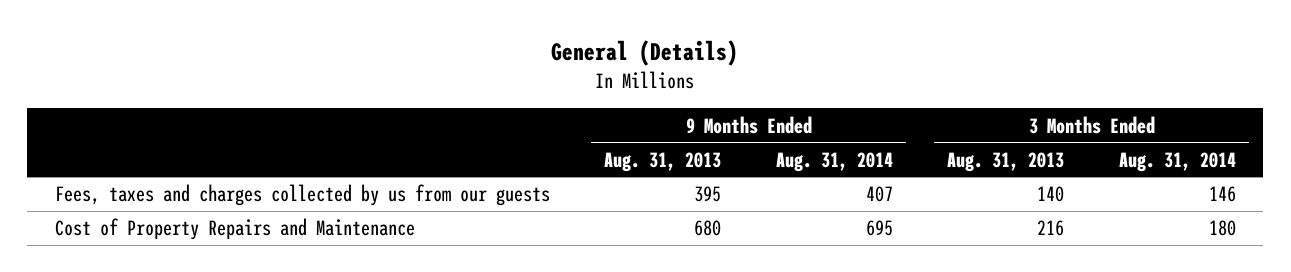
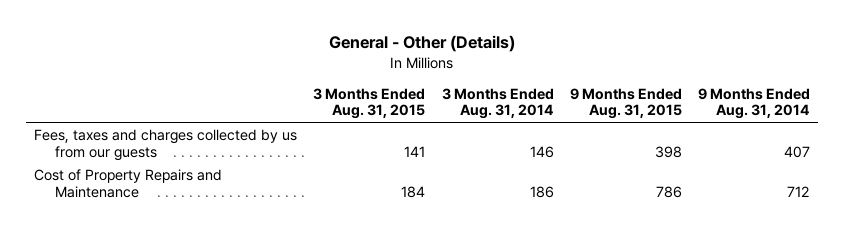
- General (Details)
+ General - Other (Details)
- | 9 Months Ended Aug. 31, 2013 | 9 Months Ended Aug. 31, 2014 | 3 Months Ended Aug. 31, 2013 | 3 Months Ended Aug. 31, 2014
+ | 3 Months Ended Aug. 31, 2015 | 3 Months Ended Aug. 31, 2014 | 9 Months Ended Aug. 31, 2015 | 9 Months Ended Aug. 31, 2014
- Cost of Property Repairs and Maintenance | 680 | 695 | 216 | 180
+ Cost of Property Repairs and Maintenance | 184 | 186 | 786 | 712

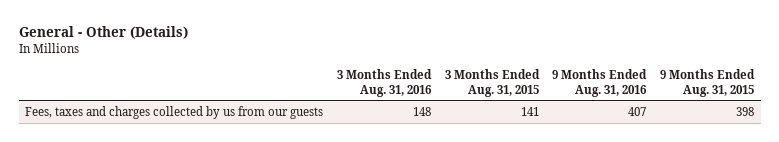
- | 3 Months Ended Aug. 31, 2015 | 3 Months Ended Aug. 31, 2014 | 9 Months Ended Aug. 31, 2015 | 9 Months Ended Aug. 31, 2014
+ | 3 Months Ended Aug. 31, 2016 | 3 Months Ended Aug. 31, 2015 | 9 Months Ended Aug. 31, 2016 | 9 Months Ended Aug. 31, 2015
- Cost of Property Repairs and Maintenance | 184 | 186 | 786 | 712

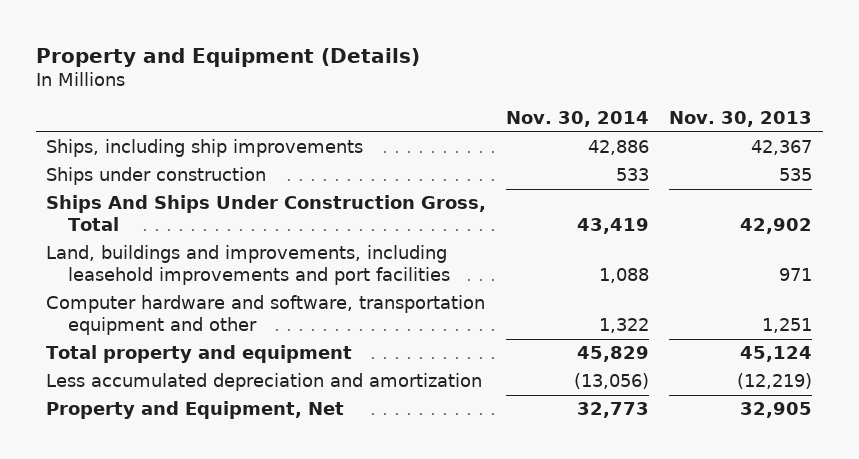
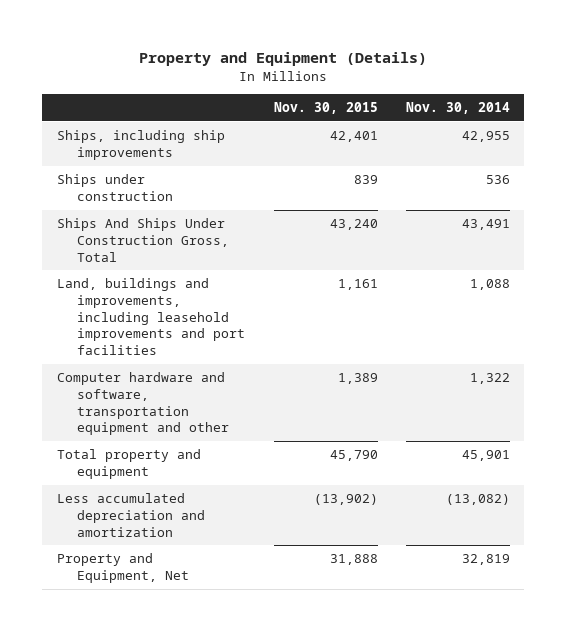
- | Nov. 30, 2014 | Nov. 30, 2013
+ | Nov. 30, 2015 | Nov. 30, 2014
- Ships, including ship improvements | 42,886 | 42,367
- Ships under construction | 533 | 535
- Ships And Ships Under Construction Gross, Total | 43,419 | 42,902
+ Ships, including ship improvements | 42,401 | 42,955
+ Ships under construction | 839 | 536
+ Ships And Ships Under Construction Gross, Total | 43,240 | 43,491
- Total property and equipment | 45,829 | 45,124
- Less accumulated depreciation and amortization | (13,056) | (12,219)
- Property and Equipment, Net | 32,773 | 32,905
+ Total property and equipment | 45,790 | 45,901
+ Less accumulated depreciation and amortization | (13,902) | (13,082)
+ Property and Equipment, Net | 31,888 | 32,819

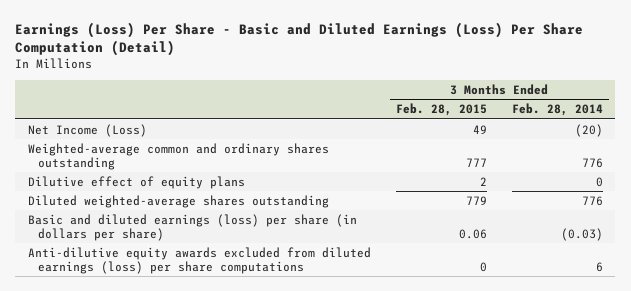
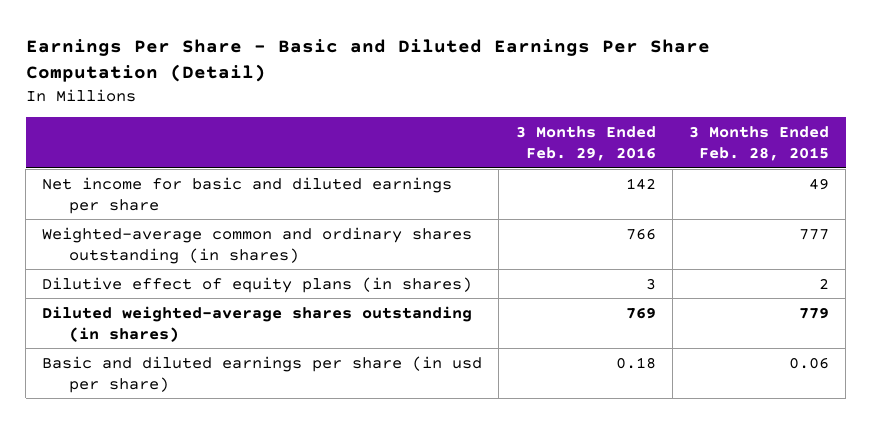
- Earnings (Loss) Per Share - Basic and Diluted Earnings (Loss) Per Share Computation (Detail)
+ Earnings Per Share - Basic and Diluted Earnings Per Share Computation (Detail)
- | 3 Months Ended Feb. 28, 2015 | 3 Months Ended Feb. 28, 2014
+ | 3 Months Ended Feb. 29, 2016 | 3 Months Ended Feb. 28, 2015
- Net Income (Loss) | 49 | (20)
- Weighted-average common and ordinary shares outstanding | 777 | 776
- Dilutive effect of equity plans | 2 | 0
- Diluted weighted-average shares outstanding | 779 | 776
- Basic and diluted earnings (loss) per share (in dollars per share) | 0.06 | (0.03)
- Anti-dilutive equity awards excluded from diluted earnings (loss) per share computations | 0 | 6
+ Net income for basic and diluted earnings per share | 142 | 49
+ Weighted-average common and ordinary shares outstanding (in shares) | 766 | 777
+ Dilutive effect of equity plans (in shares) | 3 | 2
+ Diluted weighted-average shares outstanding (in shares) | 769 | 779
+ Basic and diluted earnings per share (in usd per share) | 0.18 | 0.06

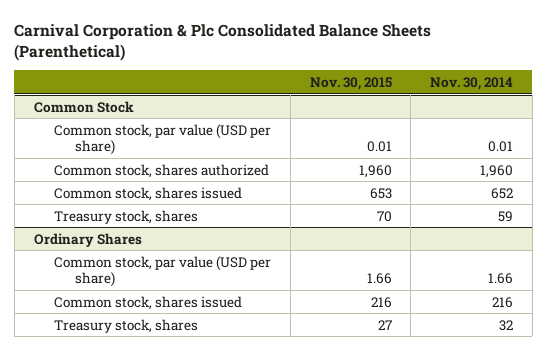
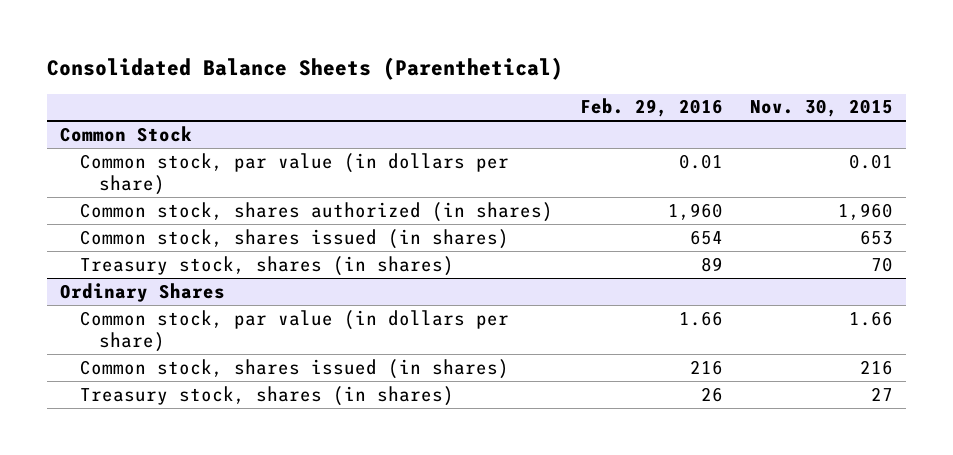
- Carnival Corporation & Plc Consolidated Balance Sheets (Parenthetical)
+ Consolidated Balance Sheets (Parenthetical)
- | Nov. 30, 2015 | Nov. 30, 2014
+ | Feb. 29, 2016 | Nov. 30, 2015
@ Common Stock
- Common stock, par value (USD per share) | 0.01 | 0.01
- Common stock, shares authorized | 1,960 | 1,960
- Common stock, shares issued | 653 | 652
- Treasury stock, shares | 70 | 59
+ Common stock, par value (in dollars per share) | 0.01 | 0.01
+ Common stock, shares authorized (in shares) | 1,960 | 1,960
+ Common stock, shares issued (in shares) | 654 | 653
+ Treasury stock, shares (in shares) | 89 | 70
@ Ordinary Shares
- Common stock, par value (USD per share) | 1.66 | 1.66
- Common stock, shares issued | 216 | 216
- Treasury stock, shares | 27 | 32
+ Common stock, par value (in dollars per share) | 1.66 | 1.66
+ Common stock, shares issued (in shares) | 216 | 216
+ Treasury stock, shares (in shares) | 26 | 27

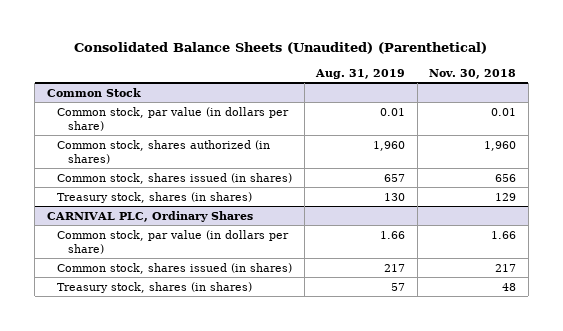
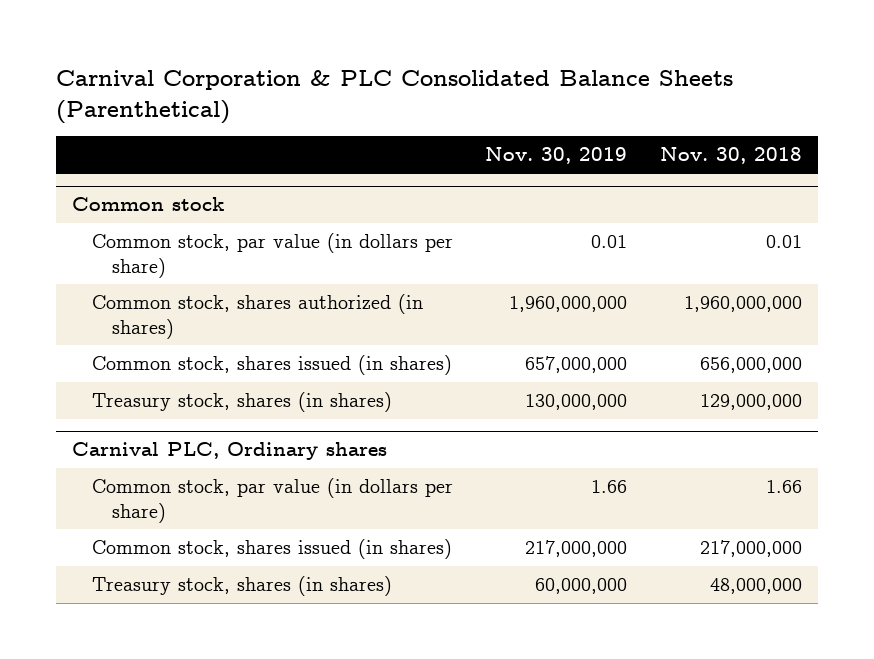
- Consolidated Balance Sheets (Unaudited) (Parenthetical)
+ Carnival Corporation & PLC Consolidated Balance Sheets (Parenthetical)
- | Aug. 31, 2019 | Nov. 30, 2018
+ | Nov. 30, 2019 | Nov. 30, 2018
- Common Stock
+ Common stock
- Common stock, shares authorized (in shares) | 1,960 | 1,960
- Common stock, shares issued (in shares) | 657 | 656
- Treasury stock, shares (in shares) | 130 | 129
- CARNIVAL PLC, Ordinary Shares
+ Common stock, shares authorized (in shares) | 1,960,000,000 | 1,960,000,000
+ Common stock, shares issued (in shares) | 657,000,000 | 656,000,000
+ Treasury stock, shares (in shares) | 130,000,000 | 129,000,000
+ Carnival PLC, Ordinary shares
- Common stock, shares issued (in shares) | 217 | 217
- Treasury stock, shares (in shares) | 57 | 48
+ Common stock, shares issued (in shares) | 217,000,000 | 217,000,000
+ Treasury stock, shares (in shares) | 60,000,000 | 48,000,000

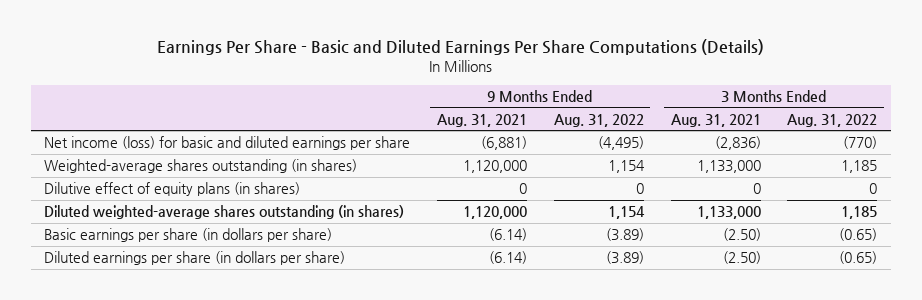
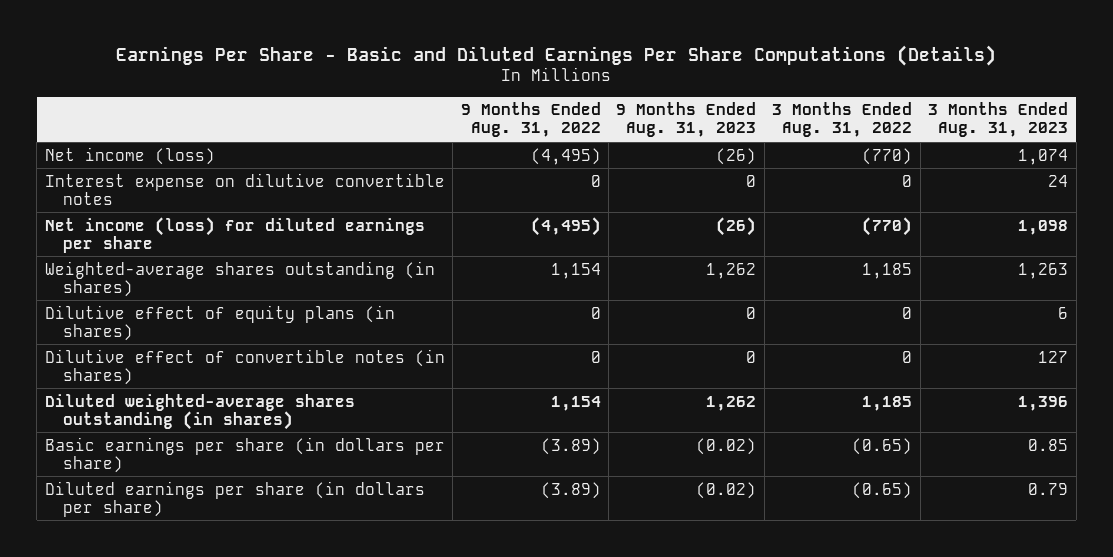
- | 9 Months Ended Aug. 31, 2021 | 9 Months Ended Aug. 31, 2022 | 3 Months Ended Aug. 31, 2021 | 3 Months Ended Aug. 31, 2022
+ | 9 Months Ended Aug. 31, 2022 | 9 Months Ended Aug. 31, 2023 | 3 Months Ended Aug. 31, 2022 | 3 Months Ended Aug. 31, 2023
- Net income (loss) for basic and diluted earnings per share | (6,881) | (4,495) | (2,836) | (770)
+ Net income (loss) | (4,495) | (26) | (770) | 1,074
+ Interest expense on dilutive convertible notes | 0 | 0 | 0 | 24
+ Net income (loss) for diluted earnings per share | (4,495) | (26) | (770) | 1,098
+ Dilutive effect of convertible notes (in shares) | 0 | 0 | 0 | 127

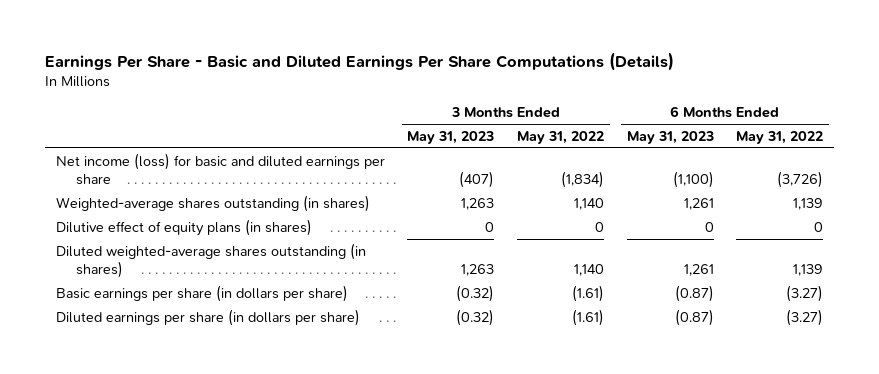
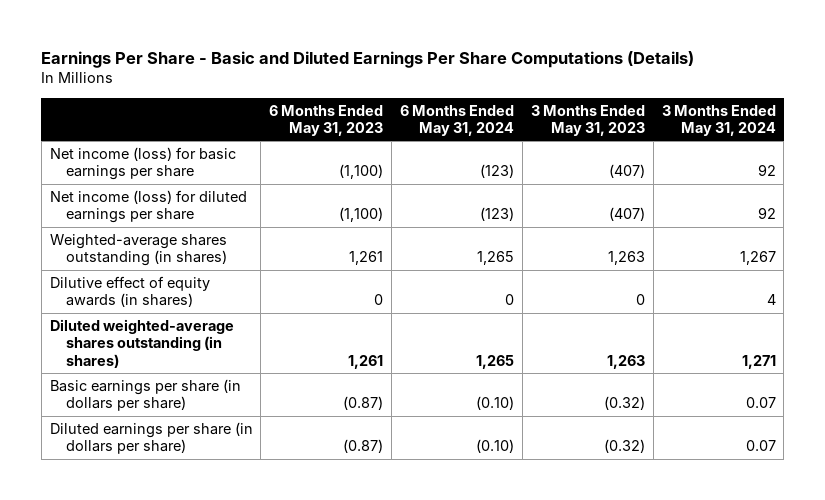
- | 3 Months Ended May 31, 2023 | 3 Months Ended May 31, 2022 | 6 Months Ended May 31, 2023 | 6 Months Ended May 31, 2022
+ | 6 Months Ended May 31, 2023 | 6 Months Ended May 31, 2024 | 3 Months Ended May 31, 2023 | 3 Months Ended May 31, 2024
- Net income (loss) for basic and diluted earnings per share | (407) | (1,834) | (1,100) | (3,726)
+ Net income (loss) for basic earnings per share | (1,100) | (123) | (407) | 92
+ Net income (loss) for diluted earnings per share | (1,100) | (123) | (407) | 92
- Dilutive effect of equity plans (in shares) | 0 | 0 | 0 | 0
+ Dilutive effect of equity awards (in shares) | 0 | 0 | 0 | 4

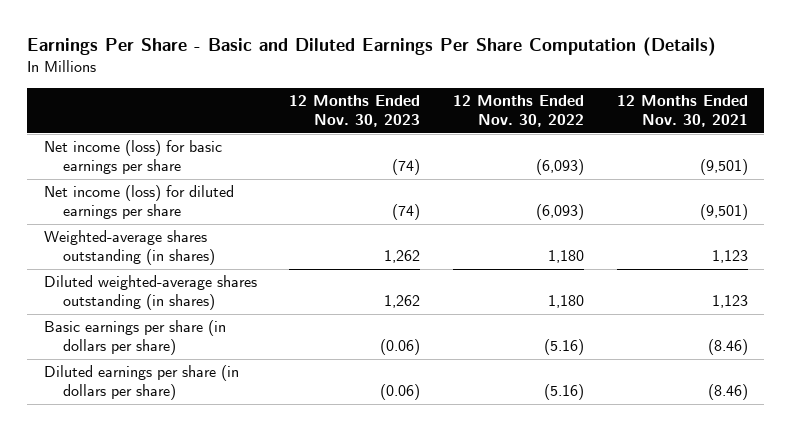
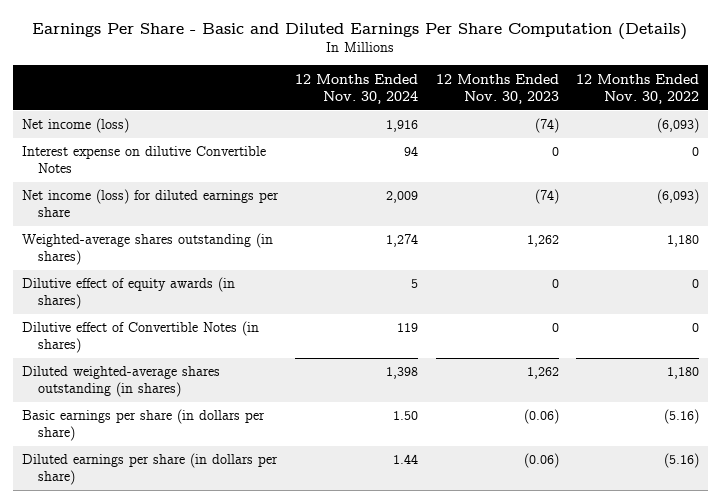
- | 12 Months Ended Nov. 30, 2023 | 12 Months Ended Nov. 30, 2022 | 12 Months Ended Nov. 30, 2021
+ | 12 Months Ended Nov. 30, 2024 | 12 Months Ended Nov. 30, 2023 | 12 Months Ended Nov. 30, 2022
- Net income (loss) for basic earnings per share | (74) | (6,093) | (9,501)
+ Net income (loss) | 1,916 | (74) | (6,093)
+ Interest expense on dilutive Convertible Notes | 94 | 0 | 0
+ Dilutive effect of equity awards (in shares) | 5 | 0 | 0
+ Dilutive effect of Convertible Notes (in shares) | 119 | 0 | 0

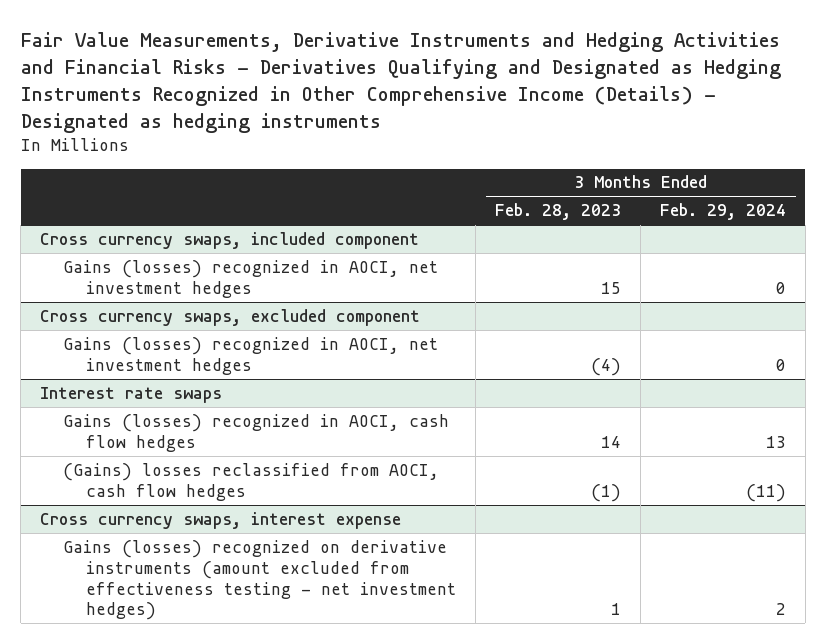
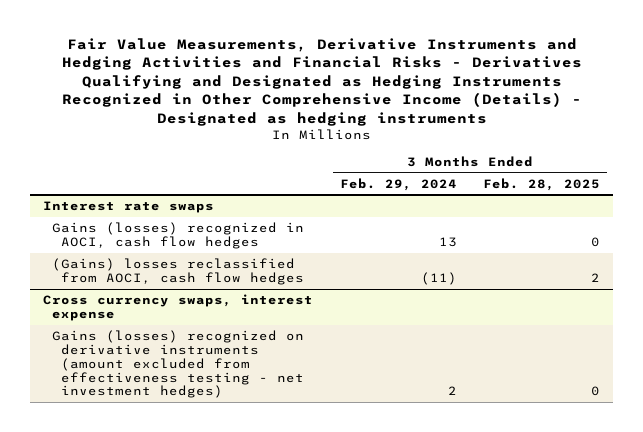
- | 3 Months Ended Feb. 28, 2023 | 3 Months Ended Feb. 29, 2024
+ | 3 Months Ended Feb. 29, 2024 | 3 Months Ended Feb. 28, 2025
- Cross currency swaps, included component
- Gains (losses) recognized in AOCI, net investment hedges | 15 | 0
- Cross currency swaps, excluded component
- Gains (losses) recognized in AOCI, net investment hedges | (4) | 0

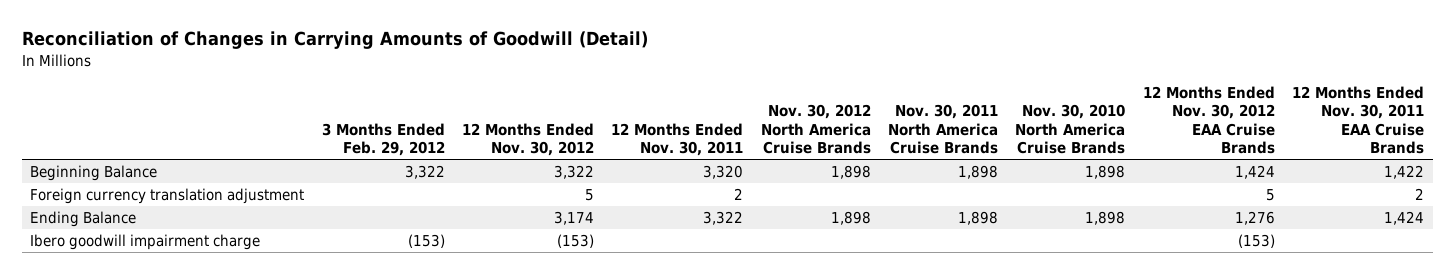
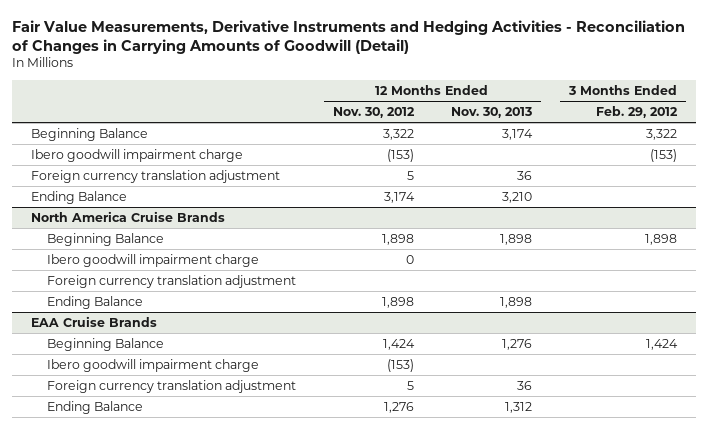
- Reconciliation of Changes in Carrying Amounts of Goodwill (Detail)
+ Fair Value Measurements, Derivative Instruments and Hedging Activities - Reconciliation of Changes in Carrying Amounts of Goodwill (Detail)
- | 3 Months Ended Feb. 29, 2012 | 12 Months Ended Nov. 30, 2012 | 12 Months Ended Nov. 30, 2011 | Nov. 30, 2012 North America Cruise Brands | Nov. 30, 2011 North America Cruise Brands | Nov. 30, 2010 North America Cruise Brands | 12 Months Ended Nov. 30, 2012 EAA Cruise Brands | 12 Months Ended Nov. 30, 2011 EAA Cruise Brands
+ | 12 Months Ended Nov. 30, 2012 | 12 Months Ended Nov. 30, 2013 | 3 Months Ended Feb. 29, 2012
moved up: Ibero goodwill impairment charge | (153) | | (153)
+ North America Cruise Brands
+ Beginning Balance | 1,898 | 1,898 | 1,898
+ Ibero goodwill impairment charge | 0 | |
+ Foreign currency translation adjustment
+ Ending Balance | 1,898 | 1,898 |
+ EAA Cruise Brands
+ Beginning Balance | 1,424 | 1,276 | 1,424
+ Ibero goodwill impairment charge | (153) | |
+ Foreign currency translation adjustment | 5 | 36 |
+ Ending Balance | 1,276 | 1,312 |

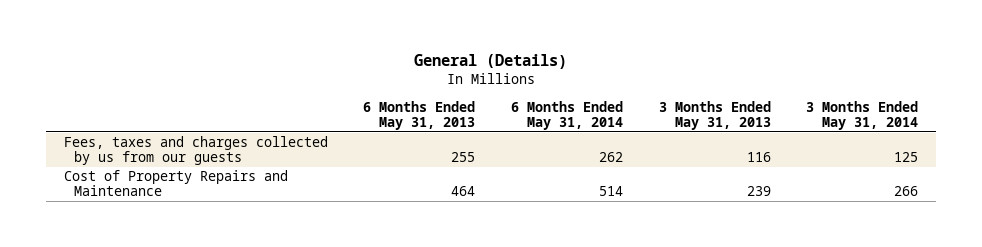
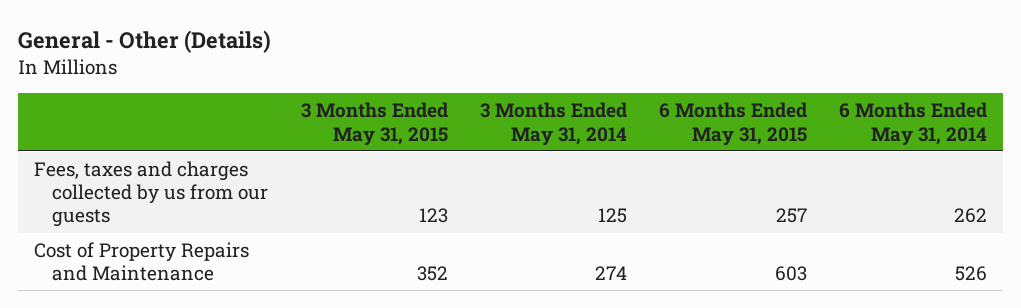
- General (Details)
+ General - Other (Details)
- | 6 Months Ended May 31, 2013 | 6 Months Ended May 31, 2014 | 3 Months Ended May 31, 2013 | 3 Months Ended May 31, 2014
+ | 3 Months Ended May 31, 2015 | 3 Months Ended May 31, 2014 | 6 Months Ended May 31, 2015 | 6 Months Ended May 31, 2014
- Cost of Property Repairs and Maintenance | 464 | 514 | 239 | 266
+ Cost of Property Repairs and Maintenance | 352 | 274 | 603 | 526

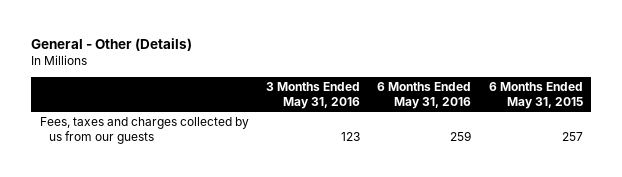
- | 3 Months Ended May 31, 2015 | 3 Months Ended May 31, 2014 | 6 Months Ended May 31, 2015 | 6 Months Ended May 31, 2014
+ | 3 Months Ended May 31, 2016 | 6 Months Ended May 31, 2016 | 6 Months Ended May 31, 2015
- Cost of Property Repairs and Maintenance | 352 | 274 | 603 | 526

